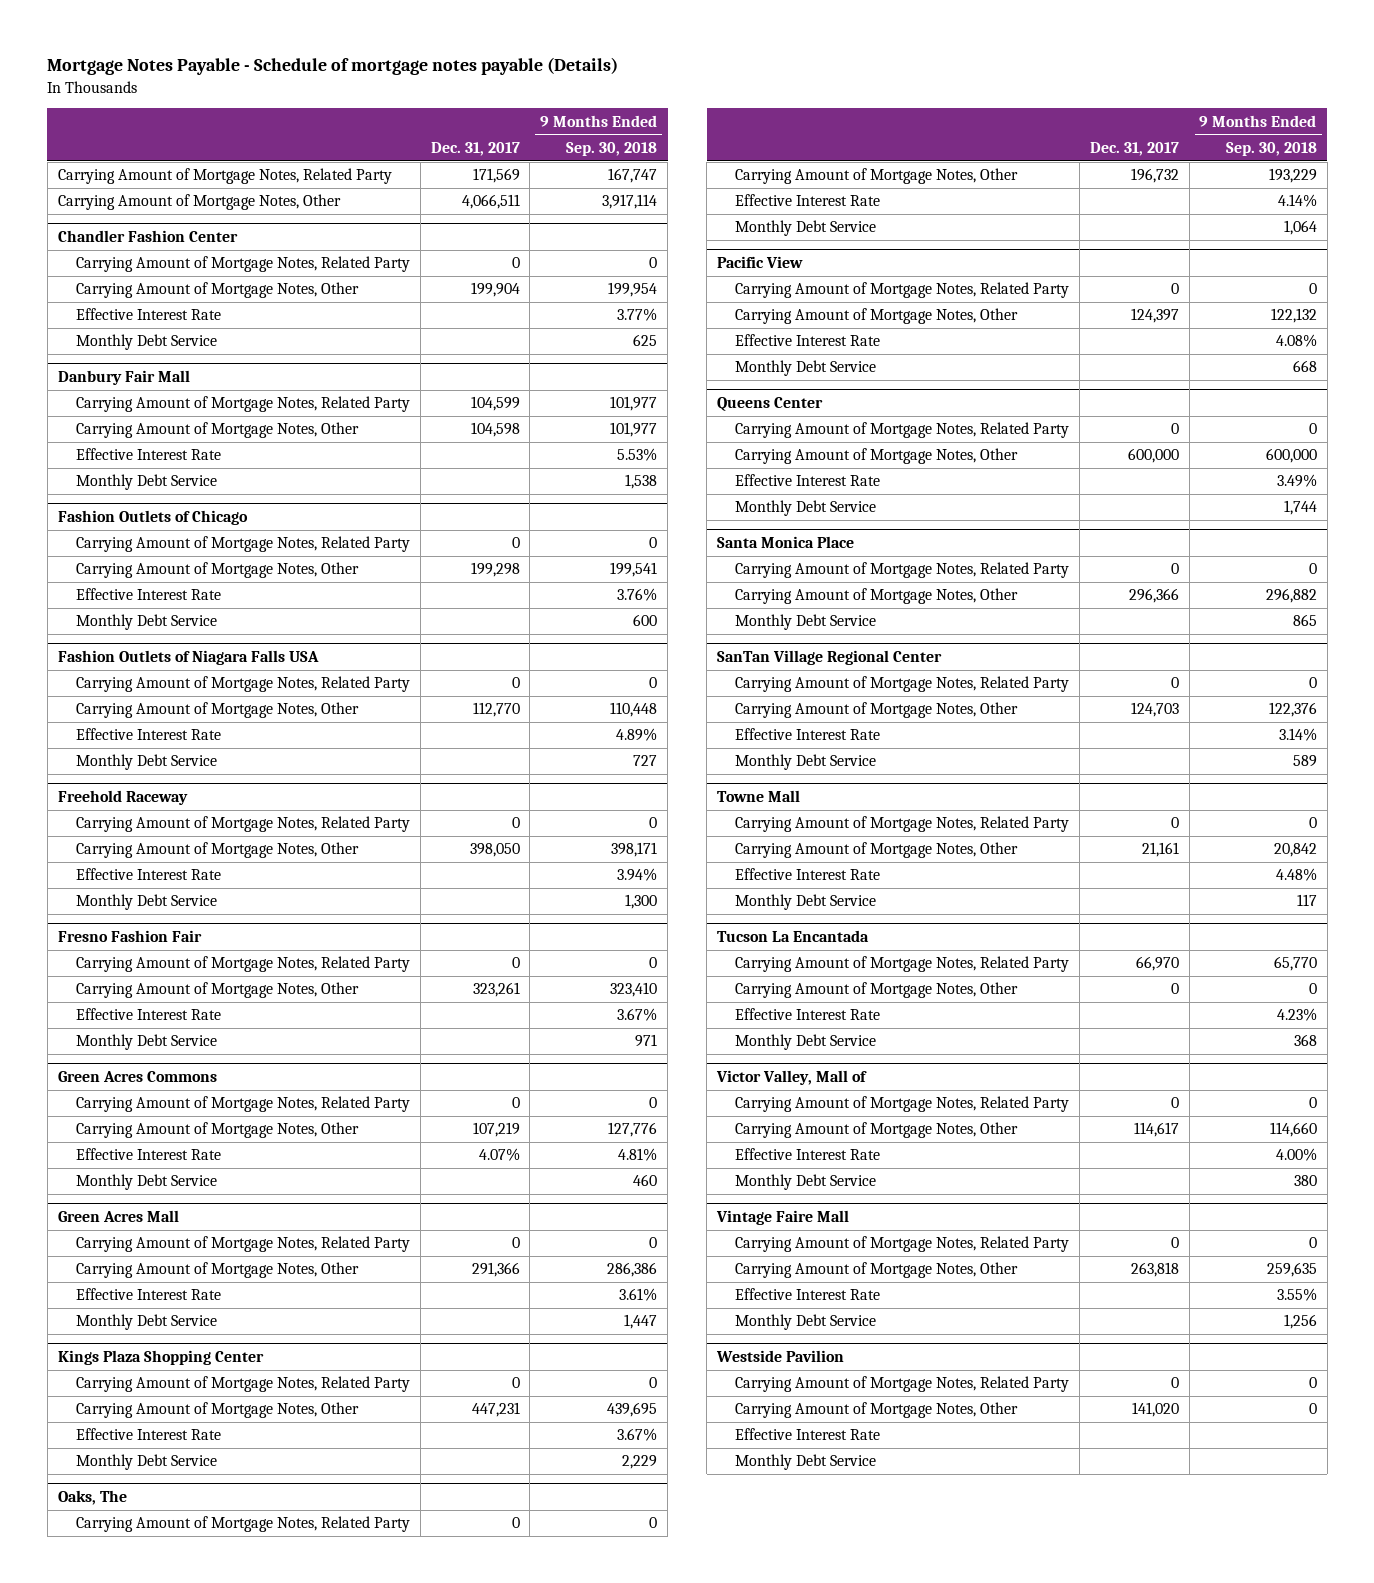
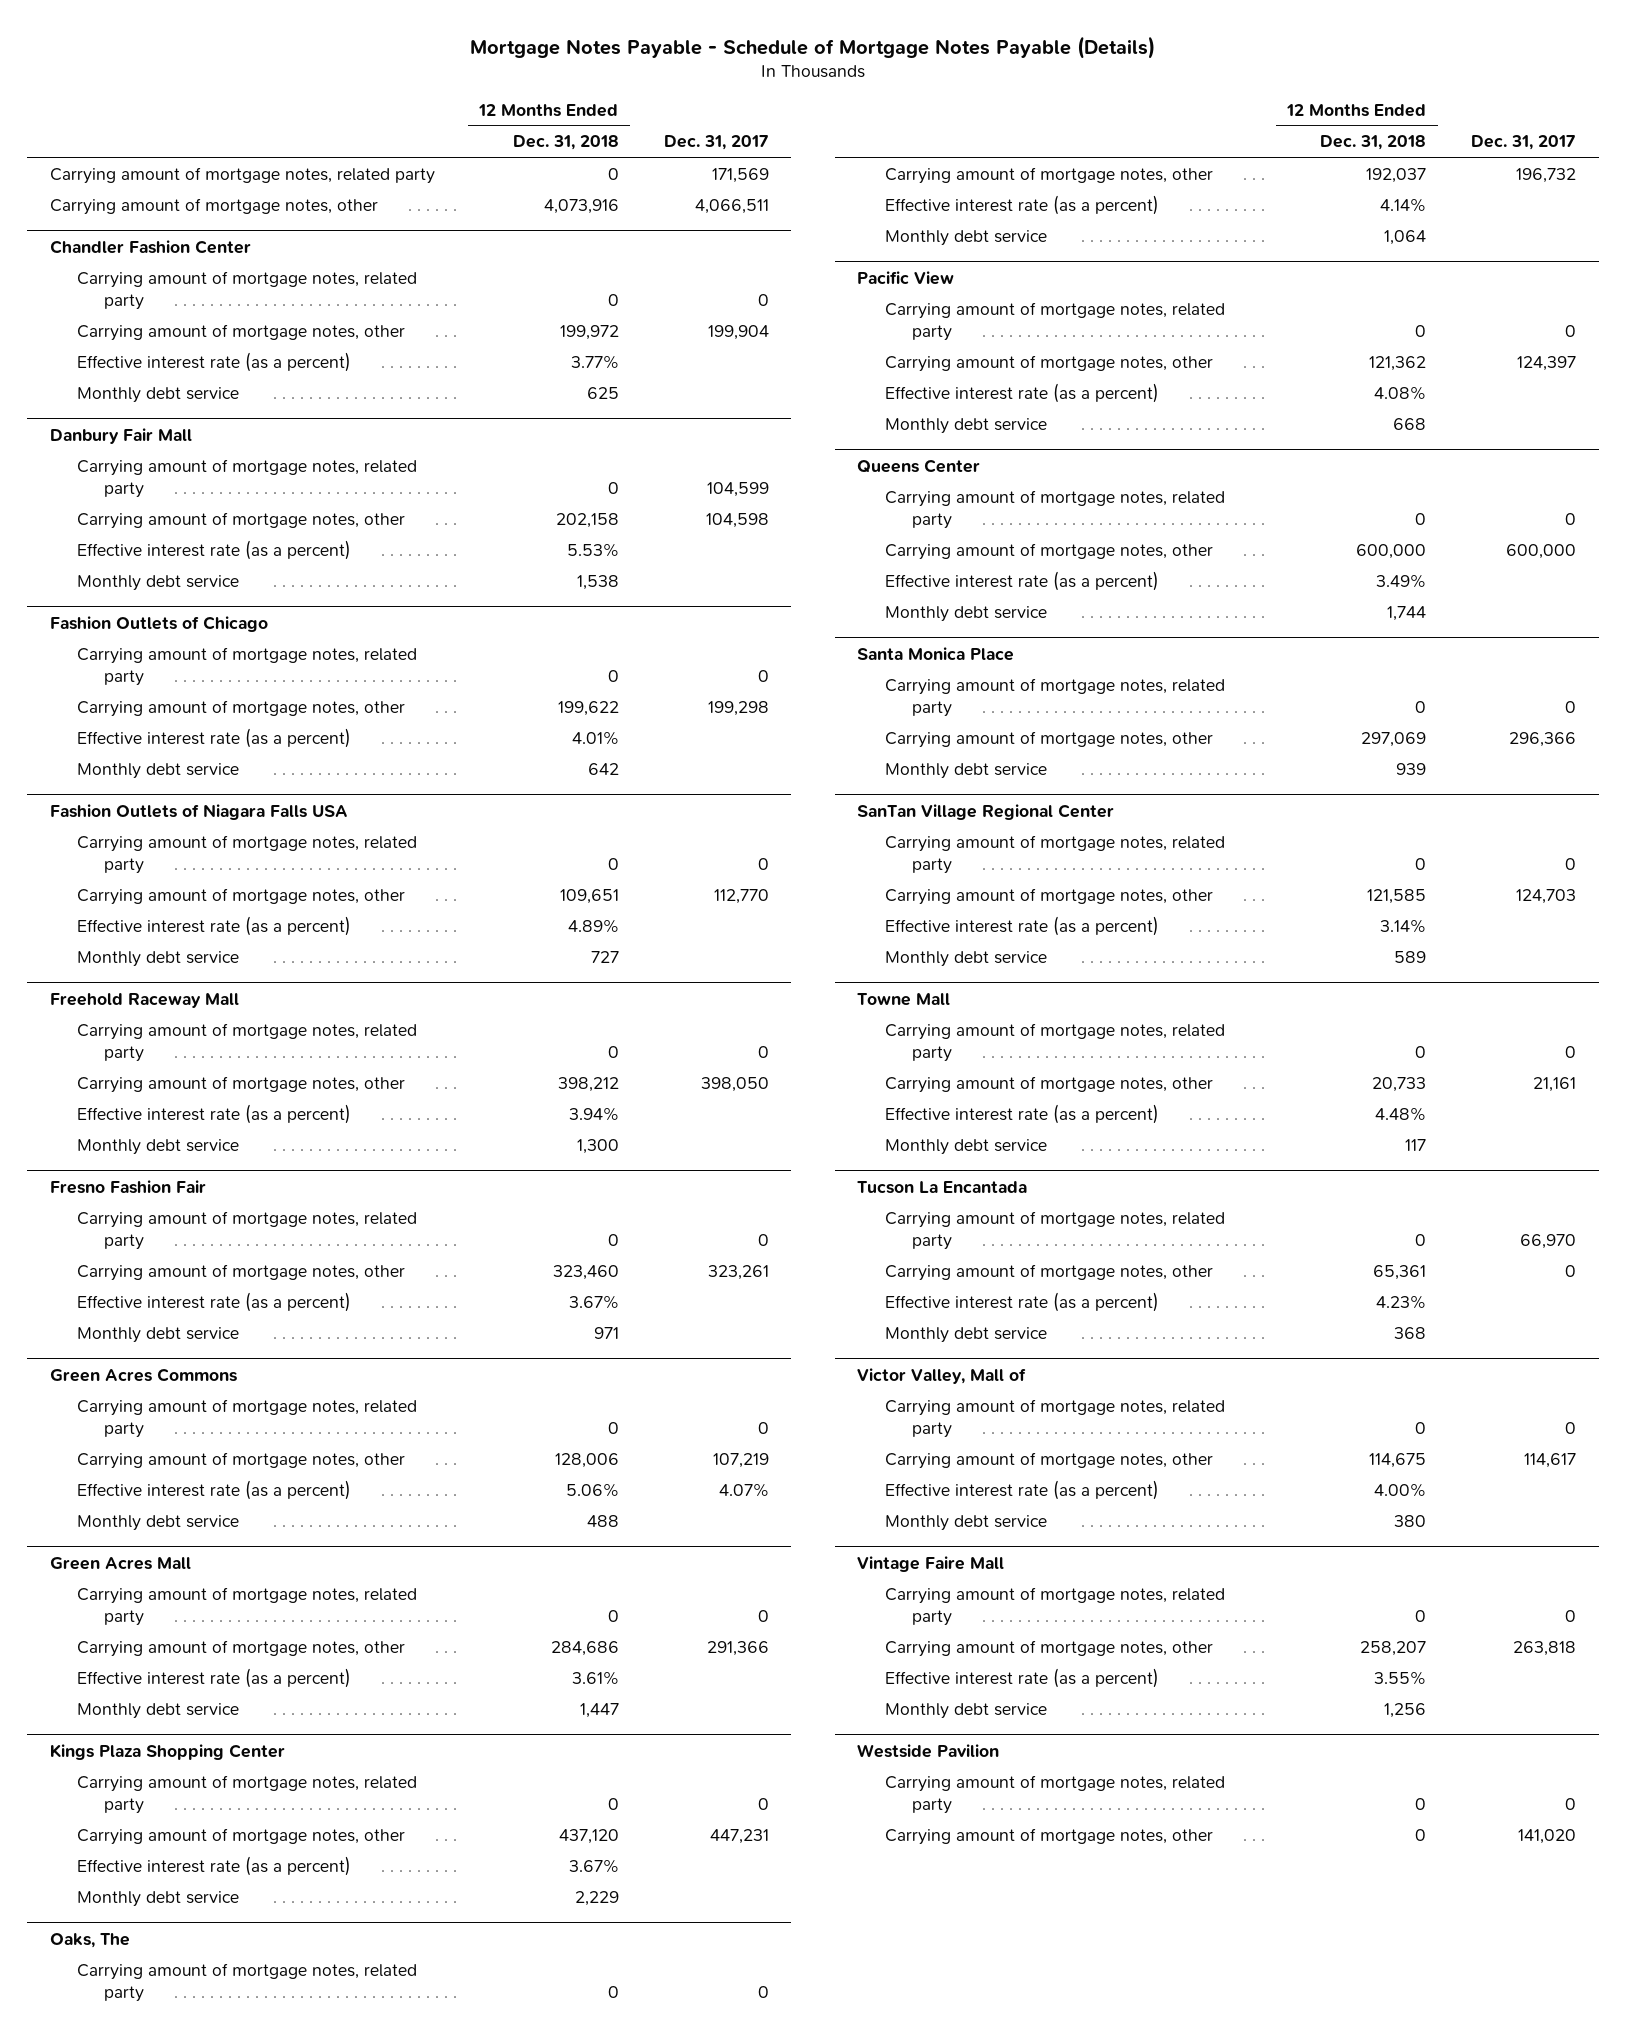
- Mortgage Notes Payable - Schedule of mortgage notes payable (Details)
+ Mortgage Notes Payable - Schedule of Mortgage Notes Payable (Details)
- | Dec. 31, 2017 | 9 Months Ended Sep. 30, 2018
+ | 12 Months Ended Dec. 31, 2018 | Dec. 31, 2017
- Carrying Amount of Mortgage Notes, Related Party | 171,569 | 167,747
- Carrying Amount of Mortgage Notes, Other | 4,066,511 | 3,917,114
+ Carrying amount of mortgage notes, related party | 0 | 171,569
+ Carrying amount of mortgage notes, other | 4,073,916 | 4,066,511
@ Chandler Fashion Center
- Carrying Amount of Mortgage Notes, Related Party | 0 | 0
- Carrying Amount of Mortgage Notes, Other | 199,904 | 199,954
- Effective Interest Rate | | 3.77%
- Monthly Debt Service | | 625
+ Carrying amount of mortgage notes, related party | 0 | 0
+ Carrying amount of mortgage notes, other | 199,972 | 199,904
+ Effective interest rate (as a percent) | 3.77% |
+ Monthly debt service | 625 |
@ Danbury Fair Mall
- Carrying Amount of Mortgage Notes, Related Party | 104,599 | 101,977
- Carrying Amount of Mortgage Notes, Other | 104,598 | 101,977
- Effective Interest Rate | | 5.53%
- Monthly Debt Service | | 1,538
+ Carrying amount of mortgage notes, related party | 0 | 104,599
+ Carrying amount of mortgage notes, other | 202,158 | 104,598
+ Effective interest rate (as a percent) | 5.53% |
+ Monthly debt service | 1,538 |
@ Fashion Outlets of Chicago
- Carrying Amount of Mortgage Notes, Related Party | 0 | 0
- Carrying Amount of Mortgage Notes, Other | 199,298 | 199,541
- Effective Interest Rate | | 3.76%
- Monthly Debt Service | | 600
+ Carrying amount of mortgage notes, related party | 0 | 0
+ Carrying amount of mortgage notes, other | 199,622 | 199,298
+ Effective interest rate (as a percent) | 4.01% |
+ Monthly debt service | 642 |
@ Fashion Outlets of Niagara Falls USA
- Carrying Amount of Mortgage Notes, Related Party | 0 | 0
- Carrying Amount of Mortgage Notes, Other | 112,770 | 110,448
- Effective Interest Rate | | 4.89%
- Monthly Debt Service | | 727
- Freehold Raceway
- Carrying Amount of Mortgage Notes, Related Party | 0 | 0
- Carrying Amount of Mortgage Notes, Other | 398,050 | 398,171
- Effective Interest Rate | | 3.94%
- Monthly Debt Service | | 1,300
@ Fashion Outlets of Niagara Falls USA
+ Carrying amount of mortgage notes, related party | 0 | 0
+ Carrying amount of mortgage notes, other | 109,651 | 112,770
+ Effective interest rate (as a percent) | 4.89% |
+ Monthly debt service | 727 |
+ Freehold Raceway Mall
+ Carrying amount of mortgage notes, related party | 0 | 0
+ Carrying amount of mortgage notes, other | 398,212 | 398,050
+ Effective interest rate (as a percent) | 3.94% |
+ Monthly debt service | 1,300 |
@ Fresno Fashion Fair
- Carrying Amount of Mortgage Notes, Related Party | 0 | 0
- Carrying Amount of Mortgage Notes, Other | 323,261 | 323,410
- Effective Interest Rate | | 3.67%
- Monthly Debt Service | | 971
+ Carrying amount of mortgage notes, related party | 0 | 0
+ Carrying amount of mortgage notes, other | 323,460 | 323,261
+ Effective interest rate (as a percent) | 3.67% |
+ Monthly debt service | 971 |
@ Green Acres Commons
- Carrying Amount of Mortgage Notes, Related Party | 0 | 0
- Carrying Amount of Mortgage Notes, Other | 107,219 | 127,776
- Effective Interest Rate | 4.07% | 4.81%
- Monthly Debt Service | | 460
+ Carrying amount of mortgage notes, related party | 0 | 0
+ Carrying amount of mortgage notes, other | 128,006 | 107,219
+ Effective interest rate (as a percent) | 5.06% | 4.07%
+ Monthly debt service | 488 |
@ Green Acres Mall
- Carrying Amount of Mortgage Notes, Related Party | 0 | 0
- Carrying Amount of Mortgage Notes, Other | 291,366 | 286,386
- Effective Interest Rate | | 3.61%
- Monthly Debt Service | | 1,447
+ Carrying amount of mortgage notes, related party | 0 | 0
+ Carrying amount of mortgage notes, other | 284,686 | 291,366
+ Effective interest rate (as a percent) | 3.61% |
+ Monthly debt service | 1,447 |
@ Kings Plaza Shopping Center
- Carrying Amount of Mortgage Notes, Related Party | 0 | 0
- Carrying Amount of Mortgage Notes, Other | 447,231 | 439,695
- Effective Interest Rate | | 3.67%
- Monthly Debt Service | | 2,229
+ Carrying amount of mortgage notes, related party | 0 | 0
+ Carrying amount of mortgage notes, other | 437,120 | 447,231
+ Effective interest rate (as a percent) | 3.67% |
+ Monthly debt service | 2,229 |
@ Oaks, The
- Carrying Amount of Mortgage Notes, Related Party | 0 | 0
- Carrying Amount of Mortgage Notes, Other | 196,732 | 193,229
- Effective Interest Rate | | 4.14%
- Monthly Debt Service | | 1,064
+ Carrying amount of mortgage notes, related party | 0 | 0
+ Carrying amount of mortgage notes, other | 192,037 | 196,732
+ Effective interest rate (as a percent) | 4.14% |
+ Monthly debt service | 1,064 |
@ Pacific View
- Carrying Amount of Mortgage Notes, Related Party | 0 | 0
- Carrying Amount of Mortgage Notes, Other | 124,397 | 122,132
- Effective Interest Rate | | 4.08%
- Monthly Debt Service | | 668
+ Carrying amount of mortgage notes, related party | 0 | 0
+ Carrying amount of mortgage notes, other | 121,362 | 124,397
+ Effective interest rate (as a percent) | 4.08% |
+ Monthly debt service | 668 |
@ Queens Center
- Carrying Amount of Mortgage Notes, Related Party | 0 | 0
- Carrying Amount of Mortgage Notes, Other | 600,000 | 600,000
- Effective Interest Rate | | 3.49%
- Monthly Debt Service | | 1,744
+ Carrying amount of mortgage notes, related party | 0 | 0
+ Carrying amount of mortgage notes, other | 600,000 | 600,000
+ Effective interest rate (as a percent) | 3.49% |
+ Monthly debt service | 1,744 |
@ Santa Monica Place
- Carrying Amount of Mortgage Notes, Related Party | 0 | 0
- Carrying Amount of Mortgage Notes, Other | 296,366 | 296,882
- Monthly Debt Service | | 865
+ Carrying amount of mortgage notes, related party | 0 | 0
+ Carrying amount of mortgage notes, other | 297,069 | 296,366
+ Monthly debt service | 939 |
@ SanTan Village Regional Center
- Carrying Amount of Mortgage Notes, Related Party | 0 | 0
- Carrying Amount of Mortgage Notes, Other | 124,703 | 122,376
- Effective Interest Rate | | 3.14%
- Monthly Debt Service | | 589
+ Carrying amount of mortgage notes, related party | 0 | 0
+ Carrying amount of mortgage notes, other | 121,585 | 124,703
+ Effective interest rate (as a percent) | 3.14% |
+ Monthly debt service | 589 |
@ Towne Mall
- Carrying Amount of Mortgage Notes, Related Party | 0 | 0
- Carrying Amount of Mortgage Notes, Other | 21,161 | 20,842
- Effective Interest Rate | | 4.48%
- Monthly Debt Service | | 117
+ Carrying amount of mortgage notes, related party | 0 | 0
+ Carrying amount of mortgage notes, other | 20,733 | 21,161
+ Effective interest rate (as a percent) | 4.48% |
+ Monthly debt service | 117 |
@ Tucson La Encantada
- Carrying Amount of Mortgage Notes, Related Party | 66,970 | 65,770
- Carrying Amount of Mortgage Notes, Other | 0 | 0
- Effective Interest Rate | | 4.23%
- Monthly Debt Service | | 368
+ Carrying amount of mortgage notes, related party | 0 | 66,970
+ Carrying amount of mortgage notes, other | 65,361 | 0
+ Effective interest rate (as a percent) | 4.23% |
+ Monthly debt service | 368 |
@ Victor Valley, Mall of
- Carrying Amount of Mortgage Notes, Related Party | 0 | 0
- Carrying Amount of Mortgage Notes, Other | 114,617 | 114,660
- Effective Interest Rate | | 4.00%
- Monthly Debt Service | | 380
+ Carrying amount of mortgage notes, related party | 0 | 0
+ Carrying amount of mortgage notes, other | 114,675 | 114,617
+ Effective interest rate (as a percent) | 4.00% |
+ Monthly debt service | 380 |
@ Vintage Faire Mall
- Carrying Amount of Mortgage Notes, Related Party | 0 | 0
- Carrying Amount of Mortgage Notes, Other | 263,818 | 259,635
- Effective Interest Rate | | 3.55%
- Monthly Debt Service | | 1,256
+ Carrying amount of mortgage notes, related party | 0 | 0
+ Carrying amount of mortgage notes, other | 258,207 | 263,818
+ Effective interest rate (as a percent) | 3.55% |
+ Monthly debt service | 1,256 |
@ Westside Pavilion
- Carrying Amount of Mortgage Notes, Related Party | 0 | 0
- Carrying Amount of Mortgage Notes, Other | 141,020 | 0
- Effective Interest Rate
- Monthly Debt Service
+ Carrying amount of mortgage notes, related party | 0 | 0
+ Carrying amount of mortgage notes, other | 0 | 141,020

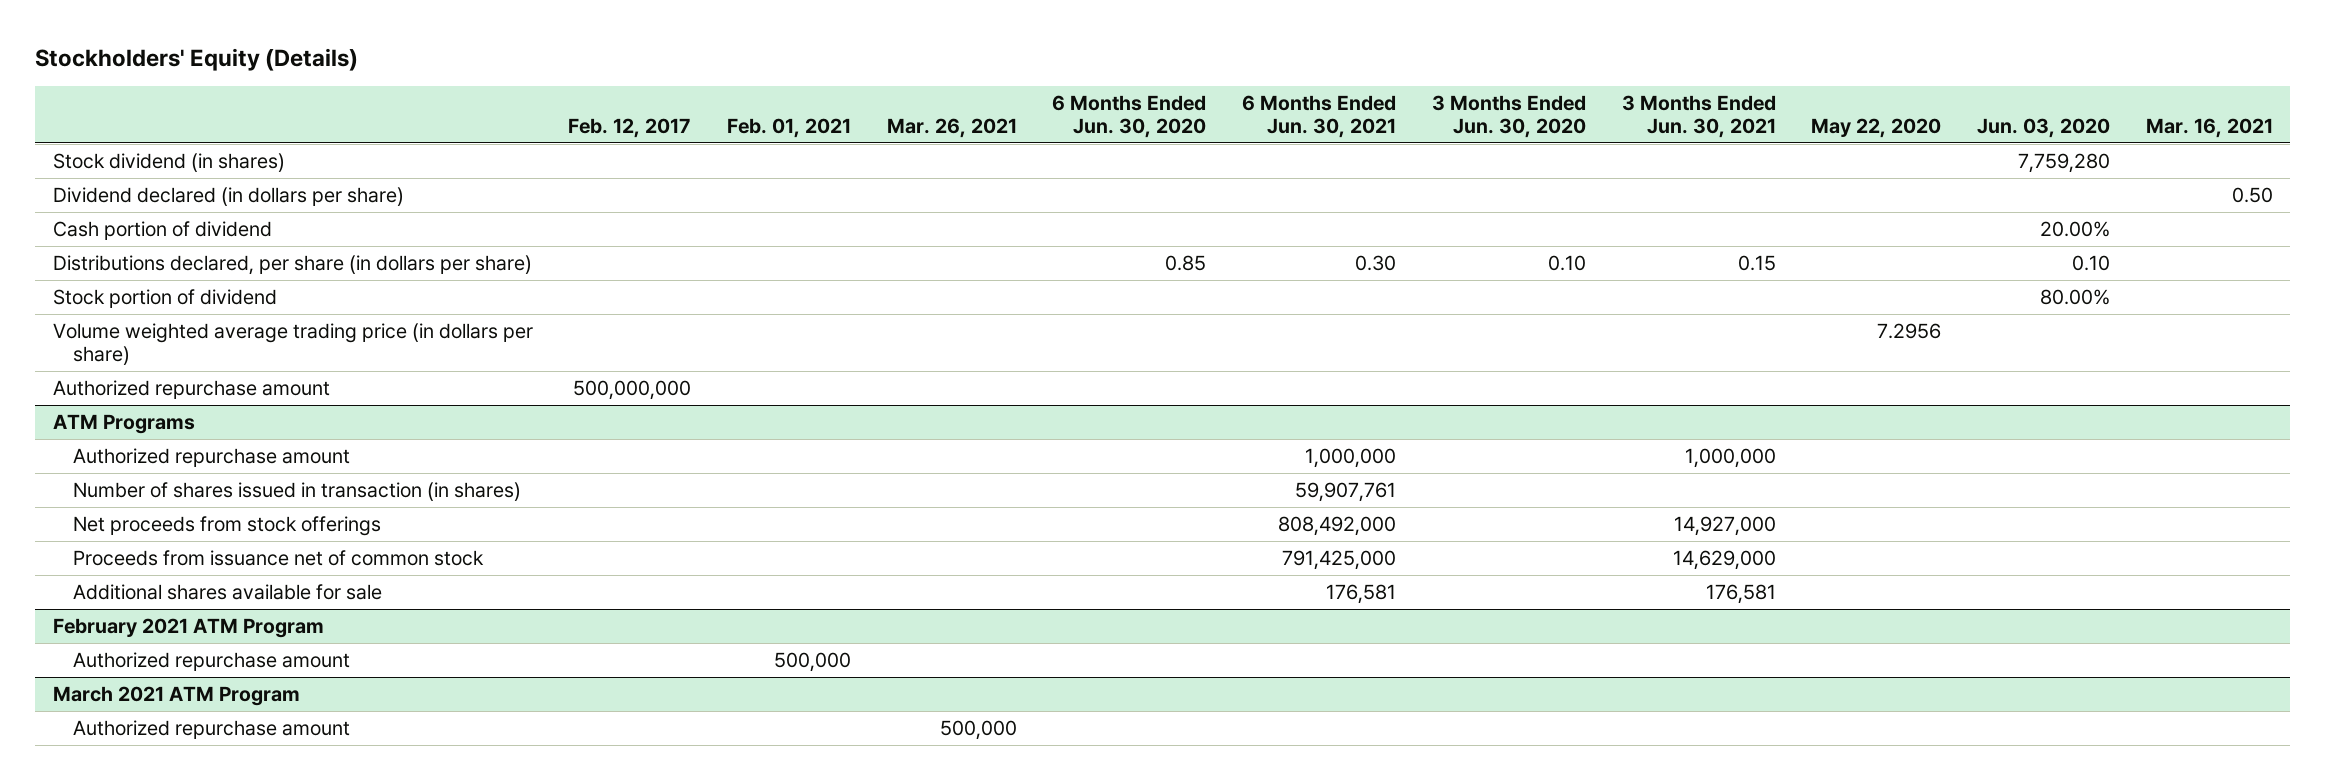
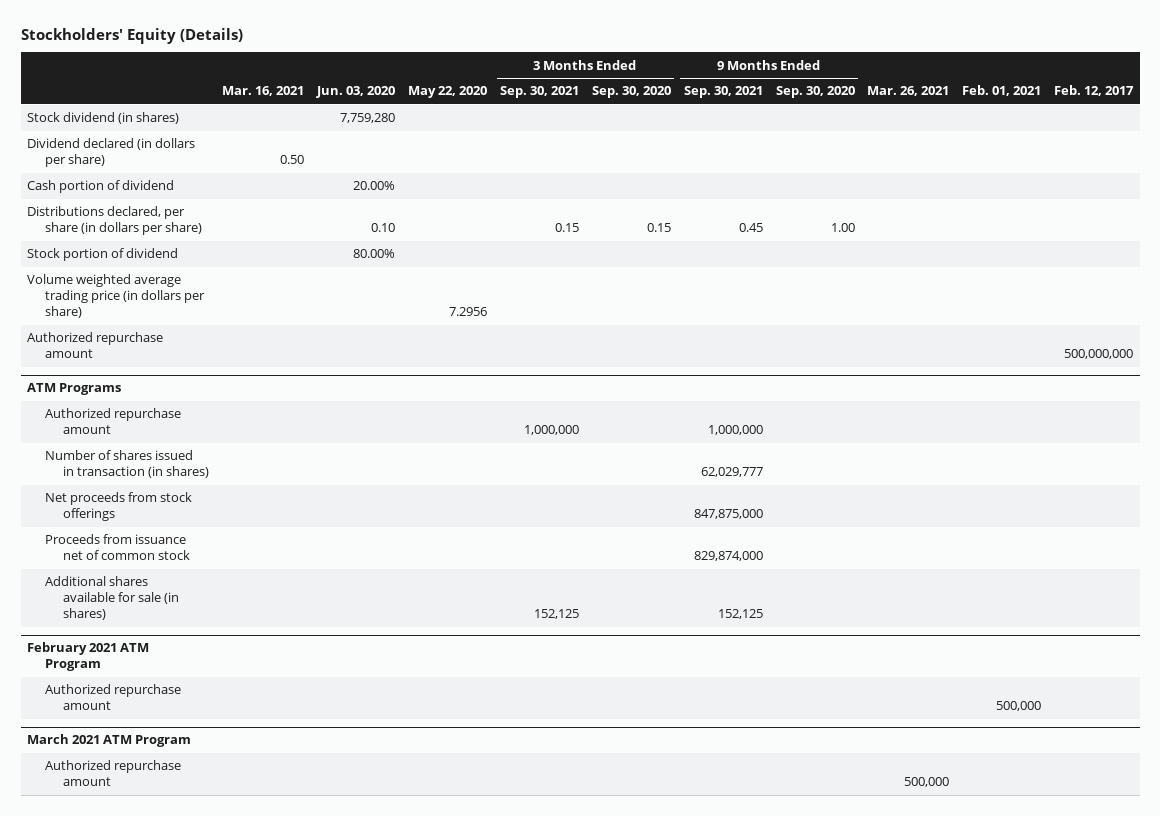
- | Feb. 12, 2017 | Feb. 01, 2021 | Mar. 26, 2021 | 6 Months Ended Jun. 30, 2020 | 6 Months Ended Jun. 30, 2021 | 3 Months Ended Jun. 30, 2020 | 3 Months Ended Jun. 30, 2021 | May 22, 2020 | Jun. 03, 2020 | Mar. 16, 2021
+ | Mar. 16, 2021 | Jun. 03, 2020 | May 22, 2020 | 3 Months Ended Sep. 30, 2021 | 3 Months Ended Sep. 30, 2020 | 9 Months Ended Sep. 30, 2021 | 9 Months Ended Sep. 30, 2020 | Mar. 26, 2021 | Feb. 01, 2021 | Feb. 12, 2017
@ ATM Programs
- Additional shares available for sale | | | | | 176,581 | | 176,581 | | |
+ Additional shares available for sale (in shares) | | | | 152,125 | | 152,125 | | | |

